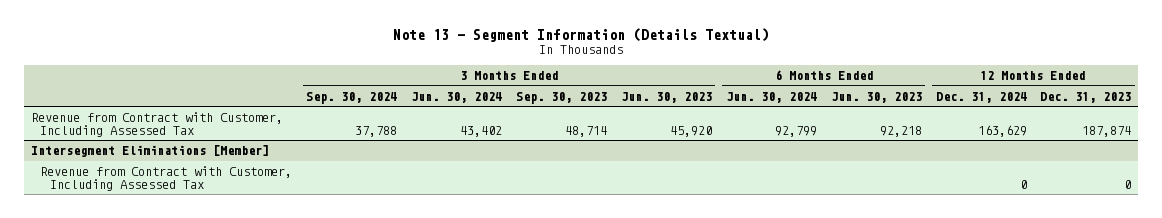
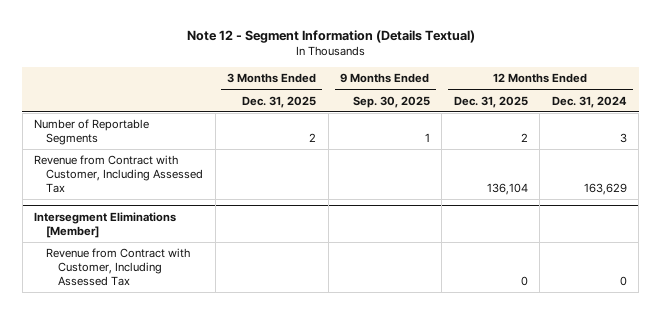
- Note 13 - Segment Information (Details Textual)
+ Note 12 - Segment Information (Details Textual)
- | 3 Months Ended Sep. 30, 2024 | 3 Months Ended Jun. 30, 2024 | 3 Months Ended Sep. 30, 2023 | 3 Months Ended Jun. 30, 2023 | 6 Months Ended Jun. 30, 2024 | 6 Months Ended Jun. 30, 2023 | 12 Months Ended Dec. 31, 2024 | 12 Months Ended Dec. 31, 2023
+ | 3 Months Ended Dec. 31, 2025 | 9 Months Ended Sep. 30, 2025 | 12 Months Ended Dec. 31, 2025 | 12 Months Ended Dec. 31, 2024
+ Number of Reportable Segments | 2 | 1 | 2 | 3

